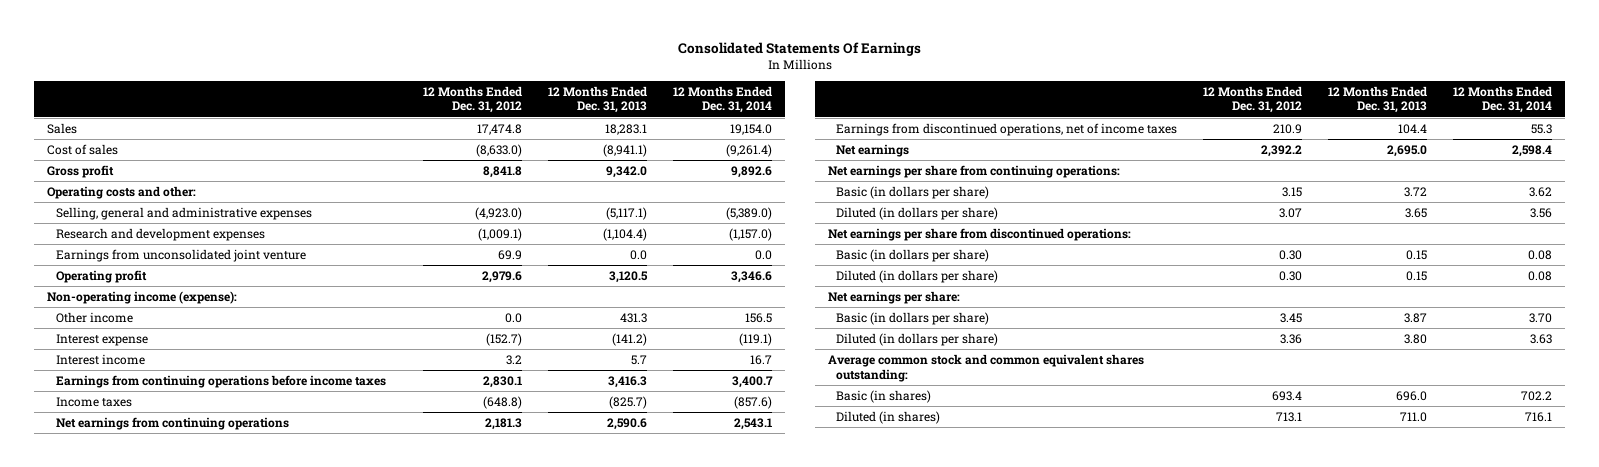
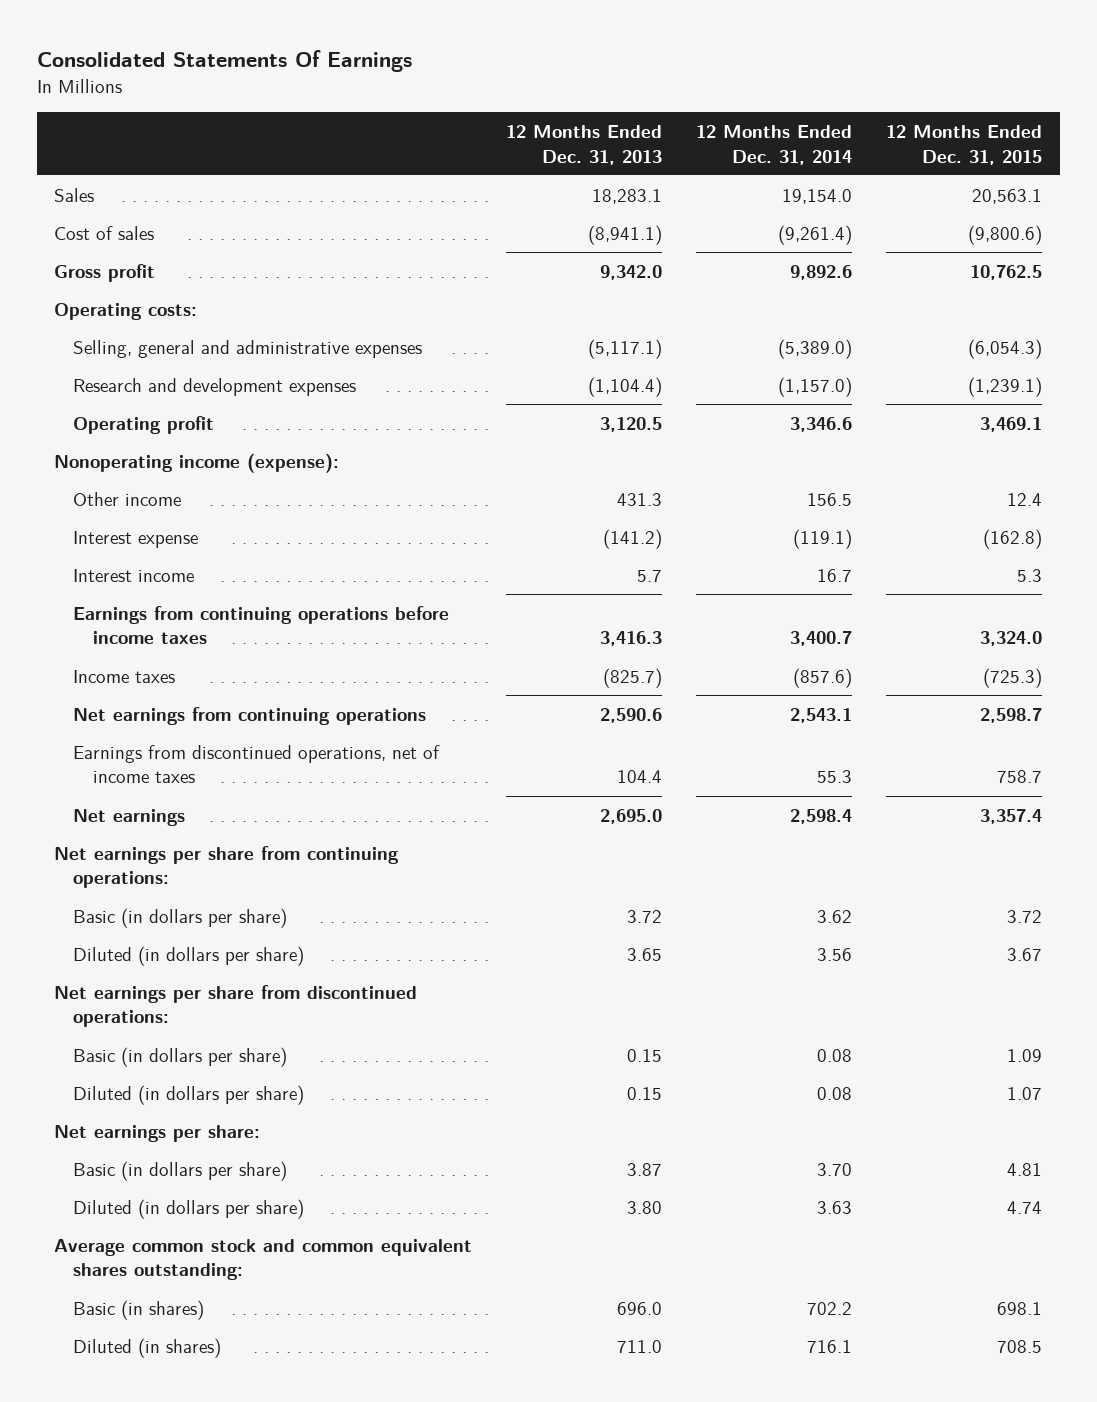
- | 12 Months Ended Dec. 31, 2012 | 12 Months Ended Dec. 31, 2013 | 12 Months Ended Dec. 31, 2014
+ | 12 Months Ended Dec. 31, 2013 | 12 Months Ended Dec. 31, 2014 | 12 Months Ended Dec. 31, 2015
- Operating costs and other:
+ Operating costs:
- Earnings from unconsolidated joint venture | 69.9 | 0.0 | 0.0
- Non-operating income (expense):
+ Nonoperating income (expense):

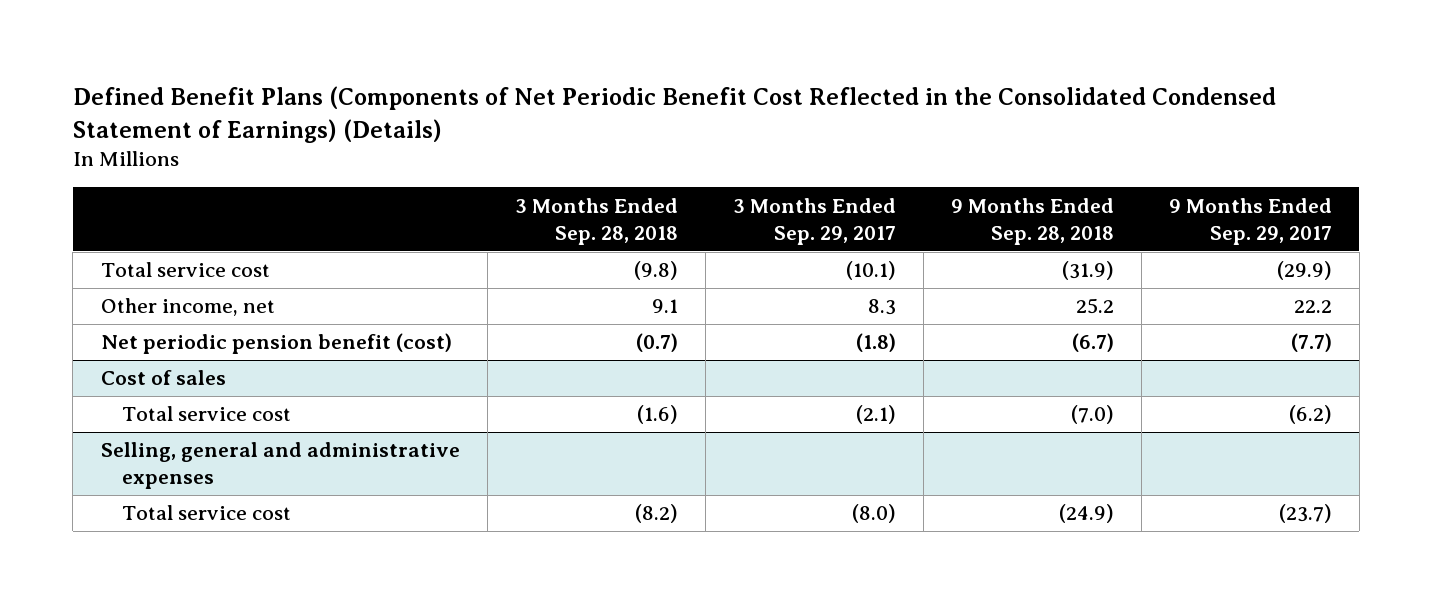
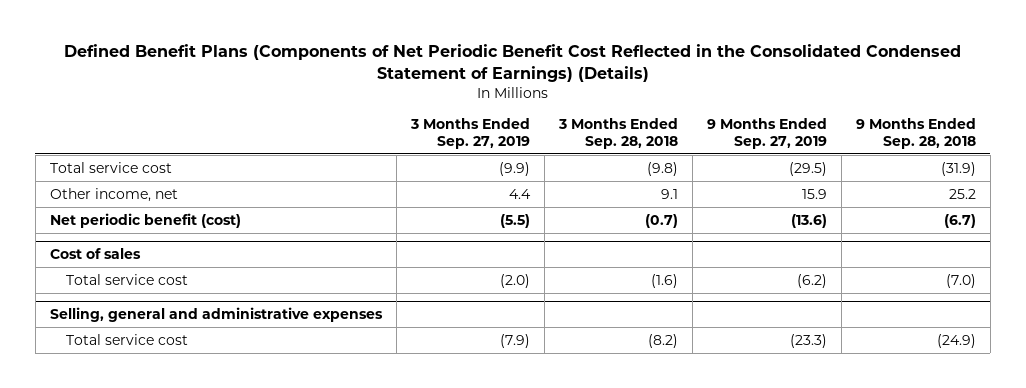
- | 3 Months Ended Sep. 28, 2018 | 3 Months Ended Sep. 29, 2017 | 9 Months Ended Sep. 28, 2018 | 9 Months Ended Sep. 29, 2017
+ | 3 Months Ended Sep. 27, 2019 | 3 Months Ended Sep. 28, 2018 | 9 Months Ended Sep. 27, 2019 | 9 Months Ended Sep. 28, 2018
- Net periodic pension benefit (cost) | (0.7) | (1.8) | (6.7) | (7.7)
+ Net periodic benefit (cost) | (5.5) | (0.7) | (13.6) | (6.7)

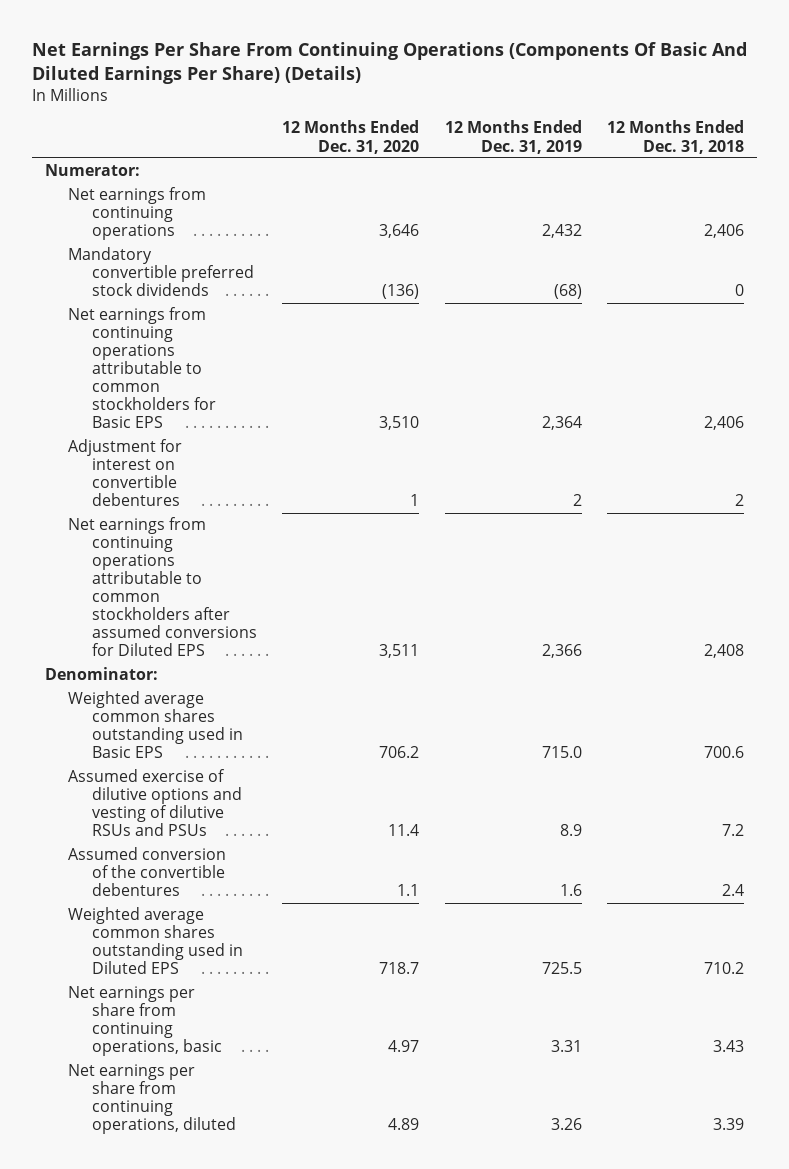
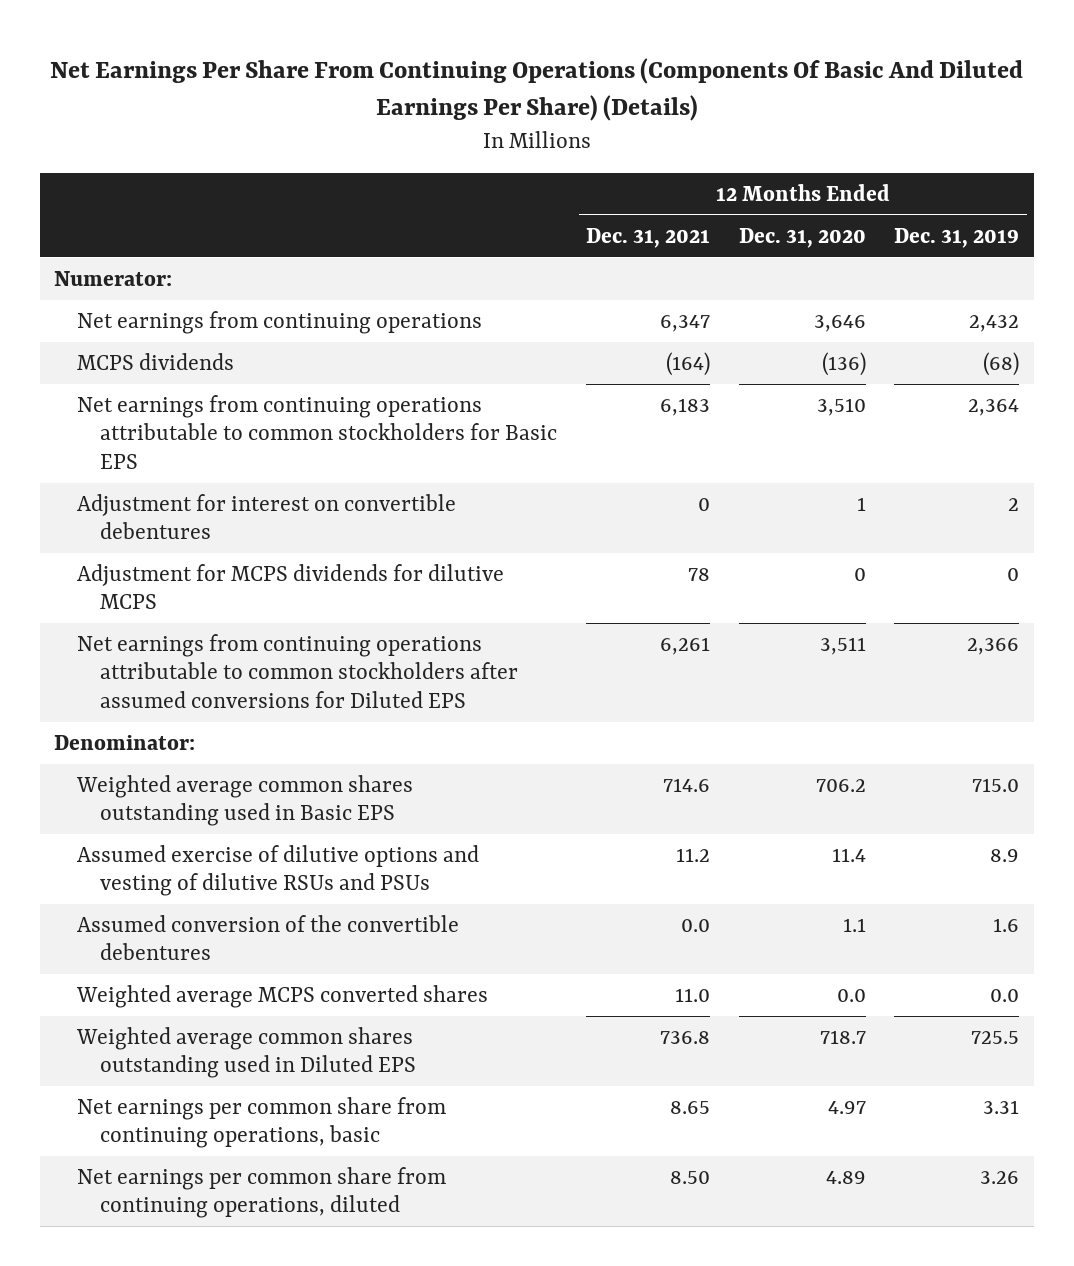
- | 12 Months Ended Dec. 31, 2020 | 12 Months Ended Dec. 31, 2019 | 12 Months Ended Dec. 31, 2018
+ | 12 Months Ended Dec. 31, 2021 | 12 Months Ended Dec. 31, 2020 | 12 Months Ended Dec. 31, 2019
- Mandatory convertible preferred stock dividends | (136) | (68) | 0
+ MCPS dividends | (164) | (136) | (68)
+ Adjustment for MCPS dividends for dilutive MCPS | 78 | 0 | 0
+ Weighted average MCPS converted shares | 11.0 | 0.0 | 0.0
- Net earnings per share from continuing operations, basic | 4.97 | 3.31 | 3.43
- Net earnings per share from continuing operations, diluted | 4.89 | 3.26 | 3.39
+ Net earnings per common share from continuing operations, basic | 8.65 | 4.97 | 3.31
+ Net earnings per common share from continuing operations, diluted | 8.50 | 4.89 | 3.26

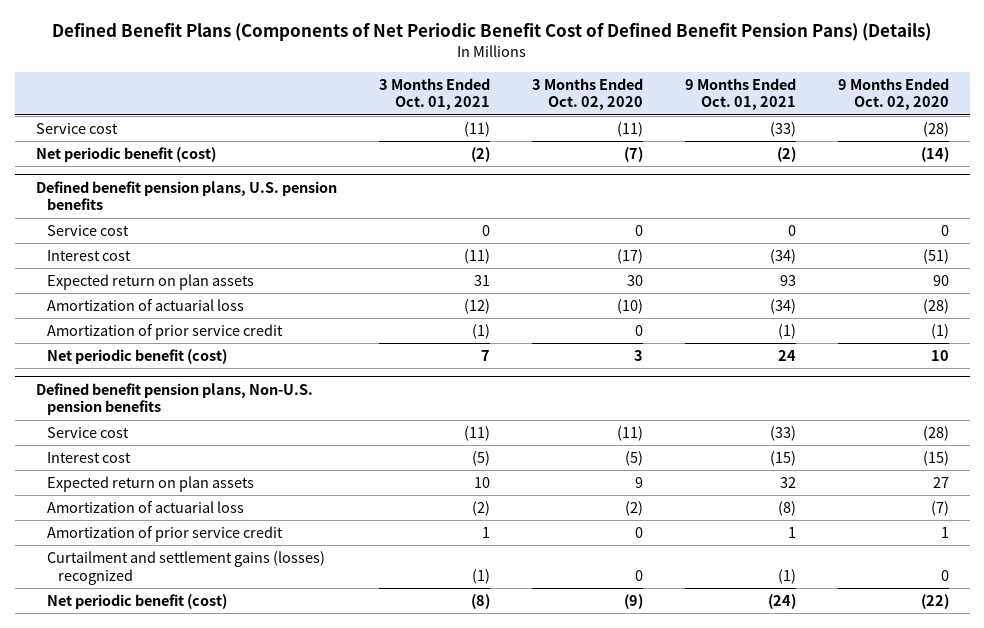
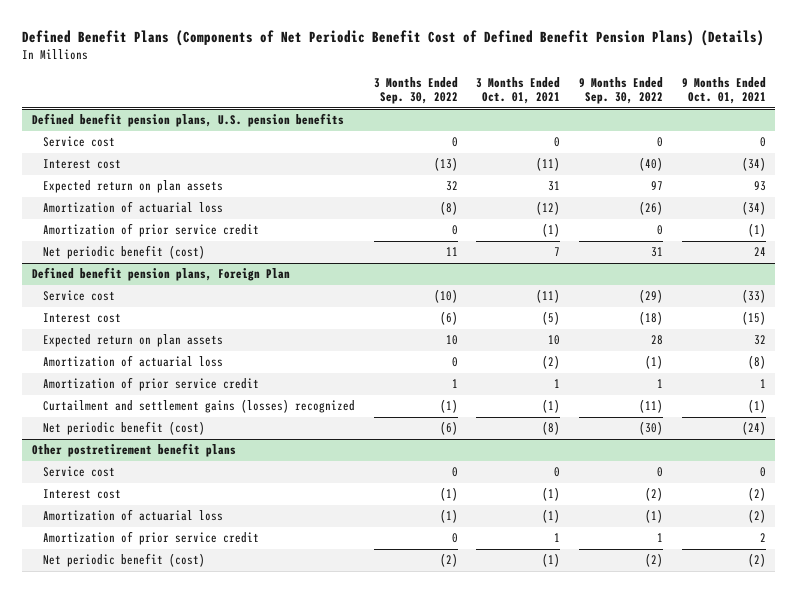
- Defined Benefit Plans (Components of Net Periodic Benefit Cost of Defined Benefit Pension Pans) (Details)
+ Defined Benefit Plans (Components of Net Periodic Benefit Cost of Defined Benefit Pension Plans) (Details)
- | 3 Months Ended Oct. 01, 2021 | 3 Months Ended Oct. 02, 2020 | 9 Months Ended Oct. 01, 2021 | 9 Months Ended Oct. 02, 2020
+ | 3 Months Ended Sep. 30, 2022 | 3 Months Ended Oct. 01, 2021 | 9 Months Ended Sep. 30, 2022 | 9 Months Ended Oct. 01, 2021
- Service cost | (11) | (11) | (33) | (28)
- Net periodic benefit (cost) | (2) | (7) | (2) | (14)
- Defined benefit pension plans, Non-U.S. pension benefits
+ Defined benefit pension plans, Foreign Plan
+ Other postretirement benefit plans
+ Service cost | 0 | 0 | 0 | 0
+ Interest cost | (1) | (1) | (2) | (2)
+ Amortization of actuarial loss | (1) | (1) | (1) | (2)
+ Amortization of prior service credit | 0 | 1 | 1 | 2
+ Net periodic benefit (cost) | (2) | (1) | (2) | (2)

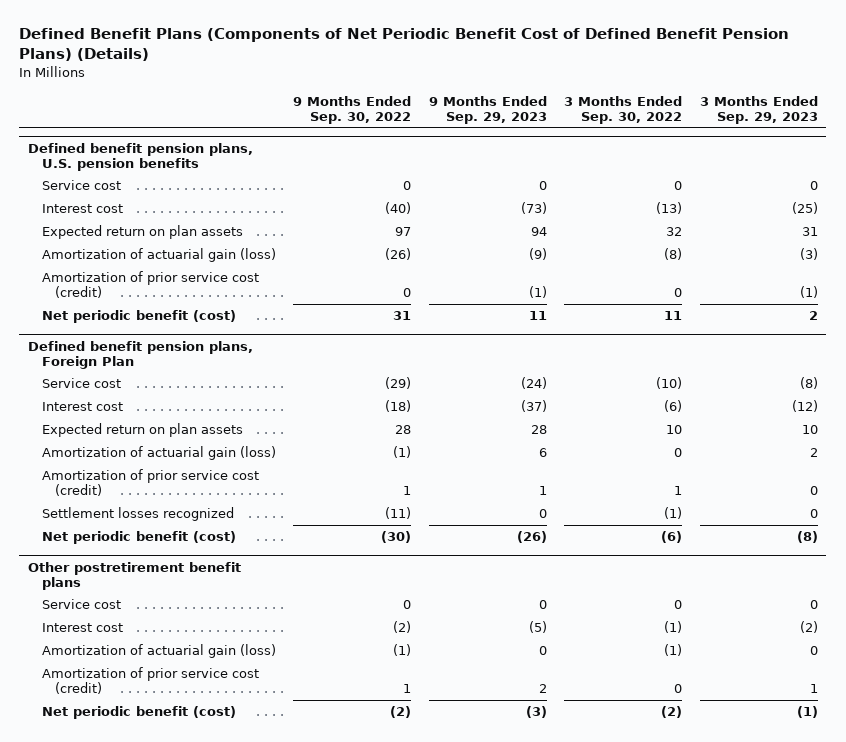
- | 3 Months Ended Sep. 30, 2022 | 3 Months Ended Oct. 01, 2021 | 9 Months Ended Sep. 30, 2022 | 9 Months Ended Oct. 01, 2021
+ | 9 Months Ended Sep. 30, 2022 | 9 Months Ended Sep. 29, 2023 | 3 Months Ended Sep. 30, 2022 | 3 Months Ended Sep. 29, 2023
@ Defined benefit pension plans, U.S. pension benefits
- Amortization of actuarial loss | (8) | (12) | (26) | (34)
- Amortization of prior service credit | 0 | (1) | 0 | (1)
+ Amortization of actuarial gain (loss) | (26) | (9) | (8) | (3)
+ Amortization of prior service cost (credit) | 0 | (1) | 0 | (1)
@ Defined benefit pension plans, Foreign Plan
- Amortization of actuarial loss | 0 | (2) | (1) | (8)
- Amortization of prior service credit | 1 | 1 | 1 | 1
- Curtailment and settlement gains (losses) recognized | (1) | (1) | (11) | (1)
+ Amortization of actuarial gain (loss) | (1) | 6 | 0 | 2
+ Amortization of prior service cost (credit) | 1 | 1 | 1 | 0
+ Settlement losses recognized | (11) | 0 | (1) | 0
@ Other postretirement benefit plans
- Amortization of actuarial loss | (1) | (1) | (1) | (2)
- Amortization of prior service credit | 0 | 1 | 1 | 2
+ Amortization of actuarial gain (loss) | (1) | 0 | (1) | 0
+ Amortization of prior service cost (credit) | 1 | 2 | 0 | 1

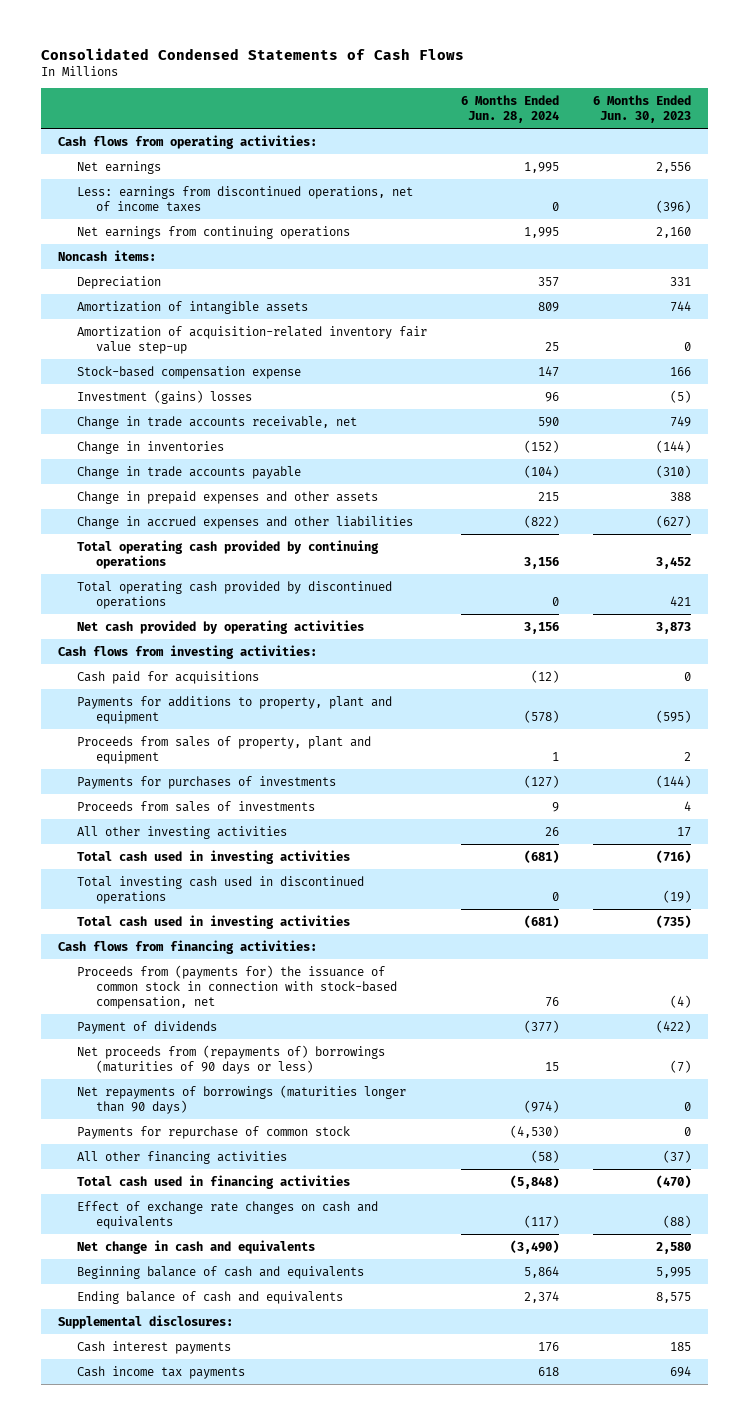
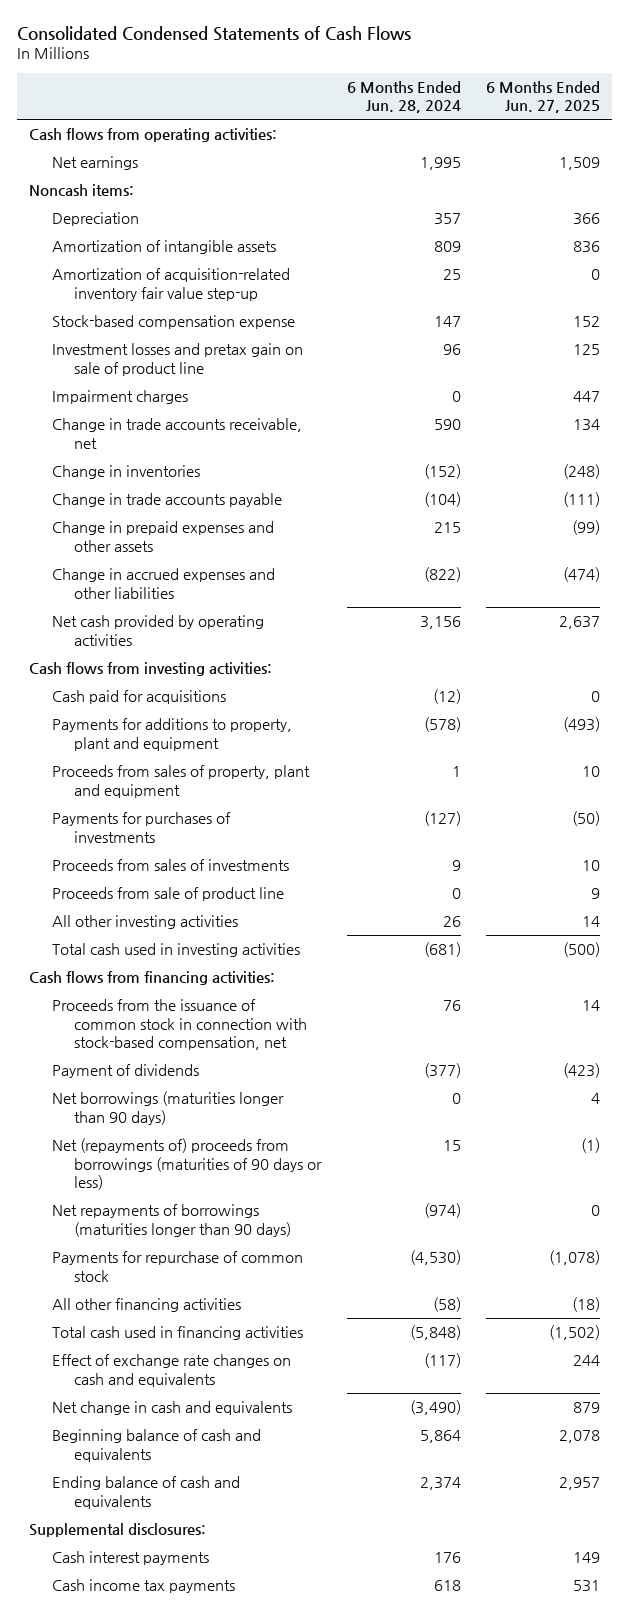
- | 6 Months Ended Jun. 28, 2024 | 6 Months Ended Jun. 30, 2023
+ | 6 Months Ended Jun. 28, 2024 | 6 Months Ended Jun. 27, 2025
- Less: earnings from discontinued operations, net of income taxes | 0 | (396)
- Net earnings from continuing operations | 1,995 | 2,160
- Investment (gains) losses | 96 | (5)
+ Investment losses and pretax gain on sale of product line | 96 | 125
+ Impairment charges | 0 | 447
- Total operating cash provided by continuing operations | 3,156 | 3,452
- Total operating cash provided by discontinued operations | 0 | 421
+ Proceeds from sale of product line | 0 | 9
- Total investing cash used in discontinued operations | 0 | (19)
- Total cash used in investing activities | (681) | (735)
- Proceeds from (payments for) the issuance of common stock in connection with stock-based compensation, net | 76 | (4)
+ Proceeds from the issuance of common stock in connection with stock-based compensation, net | 76 | 14
- Net proceeds from (repayments of) borrowings (maturities of 90 days or less) | 15 | (7)
+ Net borrowings (maturities longer than 90 days) | 0 | 4
+ Net (repayments of) proceeds from borrowings (maturities of 90 days or less) | 15 | (1)

